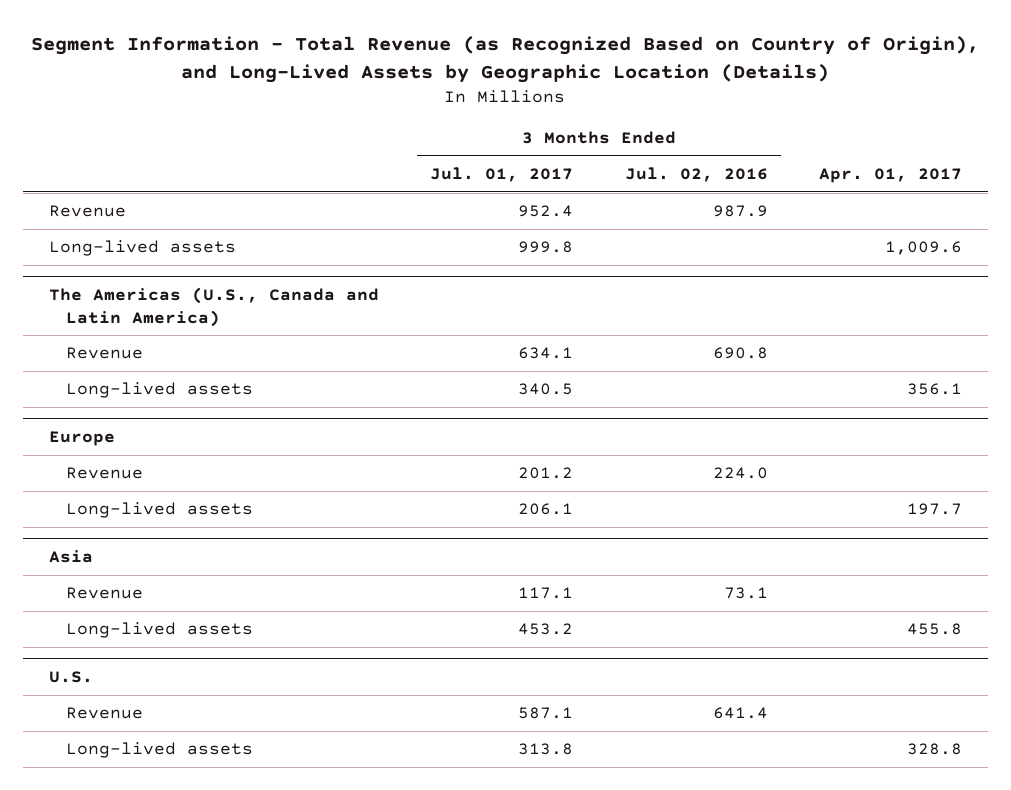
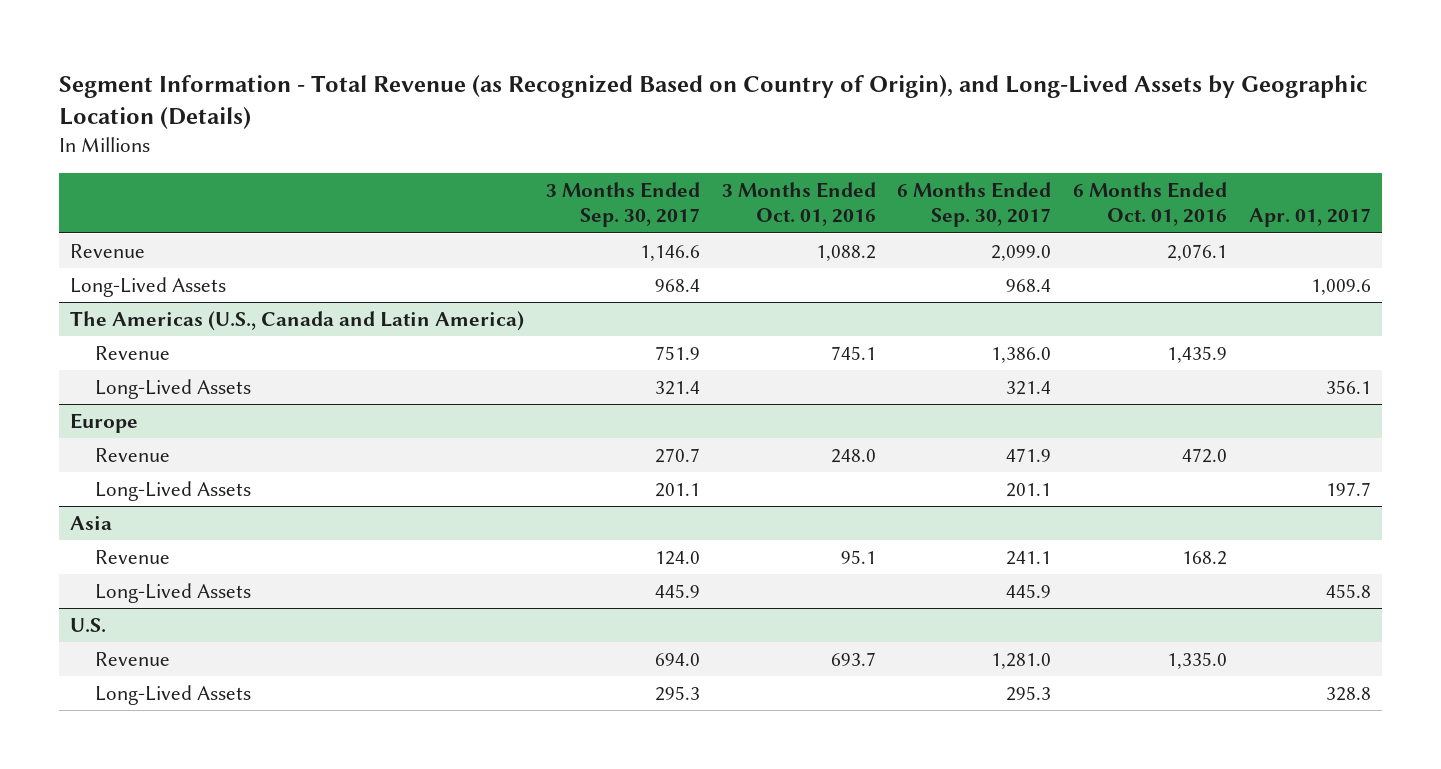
- | 3 Months Ended Jul. 01, 2017 | 3 Months Ended Jul. 02, 2016 | Apr. 01, 2017
+ | 3 Months Ended Sep. 30, 2017 | 3 Months Ended Oct. 01, 2016 | 6 Months Ended Sep. 30, 2017 | 6 Months Ended Oct. 01, 2016 | Apr. 01, 2017
- Long-lived assets | 999.8 | | 1,009.6
+ Long-Lived Assets | 968.4 | | 968.4 | | 1,009.6
@ The Americas (U.S., Canada and Latin America)
- Long-lived assets | 340.5 | | 356.1
+ Long-Lived Assets | 321.4 | | 321.4 | | 356.1
@ Europe
- Long-lived assets | 206.1 | | 197.7
+ Long-Lived Assets | 201.1 | | 201.1 | | 197.7
@ Asia
- Long-lived assets | 453.2 | | 455.8
+ Long-Lived Assets | 445.9 | | 445.9 | | 455.8
@ U.S.
- Long-lived assets | 313.8 | | 328.8
+ Long-Lived Assets | 295.3 | | 295.3 | | 328.8

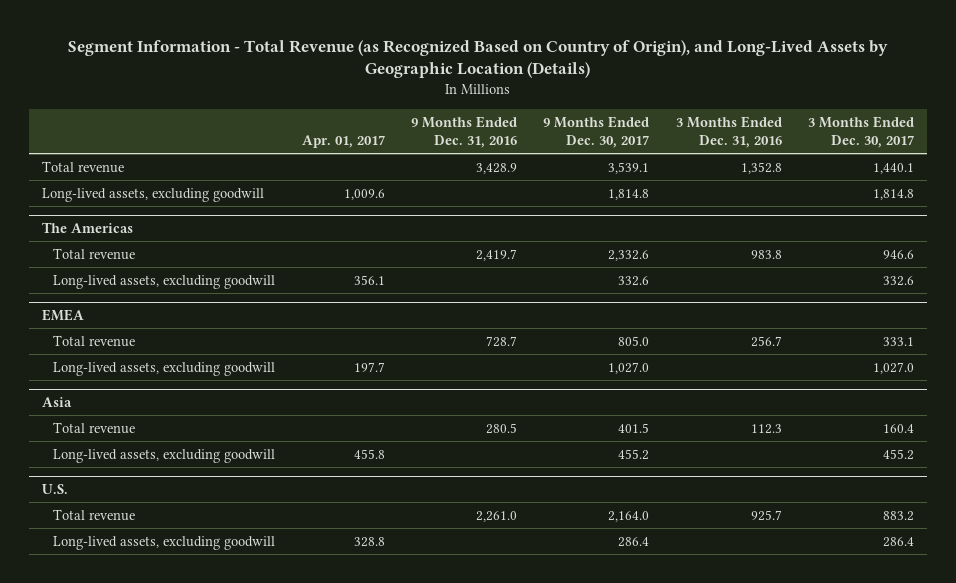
- | 3 Months Ended Sep. 30, 2017 | 3 Months Ended Oct. 01, 2016 | 6 Months Ended Sep. 30, 2017 | 6 Months Ended Oct. 01, 2016 | Apr. 01, 2017
+ | Apr. 01, 2017 | 9 Months Ended Dec. 31, 2016 | 9 Months Ended Dec. 30, 2017 | 3 Months Ended Dec. 31, 2016 | 3 Months Ended Dec. 30, 2017
- Revenue | 1,146.6 | 1,088.2 | 2,099.0 | 2,076.1 |
- Long-Lived Assets | 968.4 | | 968.4 | | 1,009.6
- The Americas (U.S., Canada and Latin America)
- Revenue | 751.9 | 745.1 | 1,386.0 | 1,435.9 |
- Long-Lived Assets | 321.4 | | 321.4 | | 356.1
- Europe
- Revenue | 270.7 | 248.0 | 471.9 | 472.0 |
- Long-Lived Assets | 201.1 | | 201.1 | | 197.7
+ Total revenue | | 3,428.9 | 3,539.1 | 1,352.8 | 1,440.1
+ Long-lived assets, excluding goodwill | 1,009.6 | | 1,814.8 | | 1,814.8
+ The Americas
+ Total revenue | | 2,419.7 | 2,332.6 | 983.8 | 946.6
+ Long-lived assets, excluding goodwill | 356.1 | | 332.6 | | 332.6
+ EMEA
+ Total revenue | | 728.7 | 805.0 | 256.7 | 333.1
+ Long-lived assets, excluding goodwill | 197.7 | | 1,027.0 | | 1,027.0
@ Asia
- Revenue | 124.0 | 95.1 | 241.1 | 168.2 |
- Long-Lived Assets | 445.9 | | 445.9 | | 455.8
+ Total revenue | | 280.5 | 401.5 | 112.3 | 160.4
+ Long-lived assets, excluding goodwill | 455.8 | | 455.2 | | 455.2
@ U.S.
- Revenue | 694.0 | 693.7 | 1,281.0 | 1,335.0 |
- Long-Lived Assets | 295.3 | | 295.3 | | 328.8
+ Total revenue | | 2,261.0 | 2,164.0 | 925.7 | 883.2
+ Long-lived assets, excluding goodwill | 328.8 | | 286.4 | | 286.4

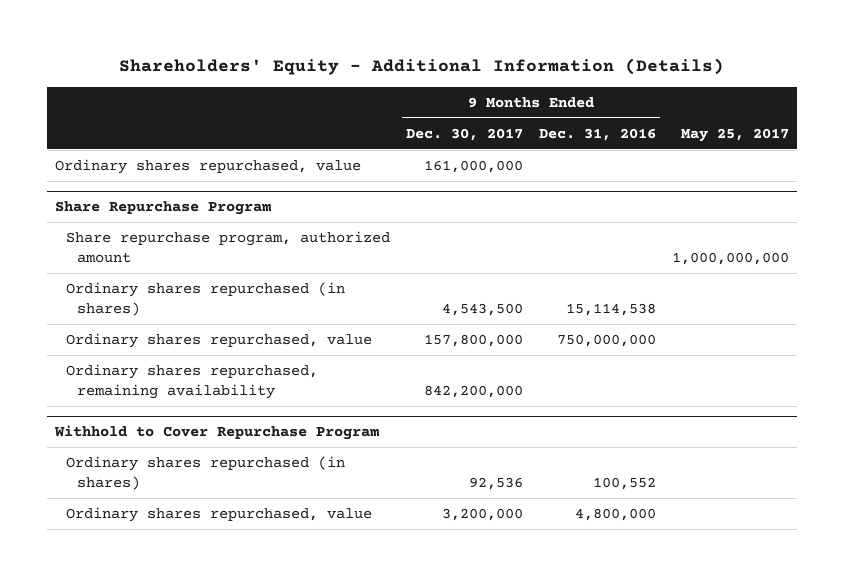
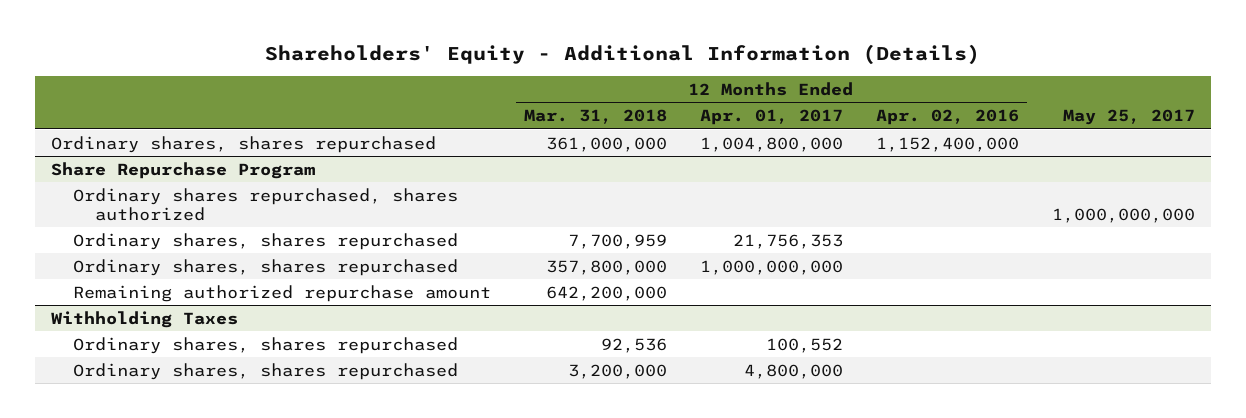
- | 9 Months Ended Dec. 30, 2017 | 9 Months Ended Dec. 31, 2016 | May 25, 2017
+ | 12 Months Ended Mar. 31, 2018 | 12 Months Ended Apr. 01, 2017 | 12 Months Ended Apr. 02, 2016 | May 25, 2017
- Ordinary shares repurchased, value | 161,000,000 | |
+ Ordinary shares, shares repurchased | 361,000,000 | 1,004,800,000 | 1,152,400,000 |
@ Share Repurchase Program
- Share repurchase program, authorized amount | | | 1,000,000,000
- Ordinary shares repurchased (in shares) | 4,543,500 | 15,114,538 |
- Ordinary shares repurchased, value | 157,800,000 | 750,000,000 |
- Ordinary shares repurchased, remaining availability | 842,200,000 | |
- Withhold to Cover Repurchase Program
- Ordinary shares repurchased (in shares) | 92,536 | 100,552 |
- Ordinary shares repurchased, value | 3,200,000 | 4,800,000 |
@ Share Repurchase Program
+ Ordinary shares repurchased, shares authorized | | | | 1,000,000,000
+ Ordinary shares, shares repurchased | 7,700,959 | 21,756,353 | |
+ Ordinary shares, shares repurchased | 357,800,000 | 1,000,000,000 | |
+ Remaining authorized repurchase amount | 642,200,000 | | |
+ Withholding Taxes
+ Ordinary shares, shares repurchased | 92,536 | 100,552 | |
+ Ordinary shares, shares repurchased | 3,200,000 | 4,800,000 | |

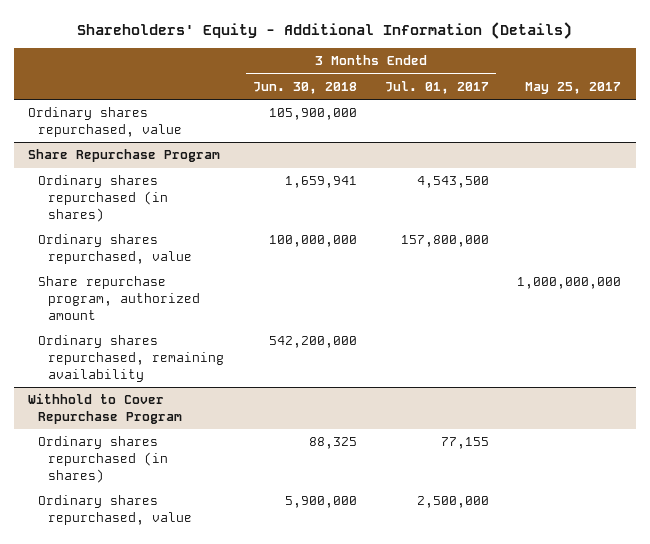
- | 12 Months Ended Mar. 31, 2018 | 12 Months Ended Apr. 01, 2017 | 12 Months Ended Apr. 02, 2016 | May 25, 2017
+ | 3 Months Ended Jun. 30, 2018 | 3 Months Ended Jul. 01, 2017 | May 25, 2017
- Ordinary shares, shares repurchased | 361,000,000 | 1,004,800,000 | 1,152,400,000 |
+ Ordinary shares repurchased, value | 105,900,000 | |
@ Share Repurchase Program
- Ordinary shares repurchased, shares authorized | | | | 1,000,000,000
- Ordinary shares, shares repurchased | 7,700,959 | 21,756,353 | |
- Ordinary shares, shares repurchased | 357,800,000 | 1,000,000,000 | |
- Remaining authorized repurchase amount | 642,200,000 | | |
- Withholding Taxes
- Ordinary shares, shares repurchased | 92,536 | 100,552 | |
- Ordinary shares, shares repurchased | 3,200,000 | 4,800,000 | |
@ Share Repurchase Program
+ Ordinary shares repurchased (in shares) | 1,659,941 | 4,543,500 |
+ Ordinary shares repurchased, value | 100,000,000 | 157,800,000 |
+ Share repurchase program, authorized amount | | | 1,000,000,000
+ Ordinary shares repurchased, remaining availability | 542,200,000 | |
+ Withhold to Cover Repurchase Program
+ Ordinary shares repurchased (in shares) | 88,325 | 77,155 |
+ Ordinary shares repurchased, value | 5,900,000 | 2,500,000 |

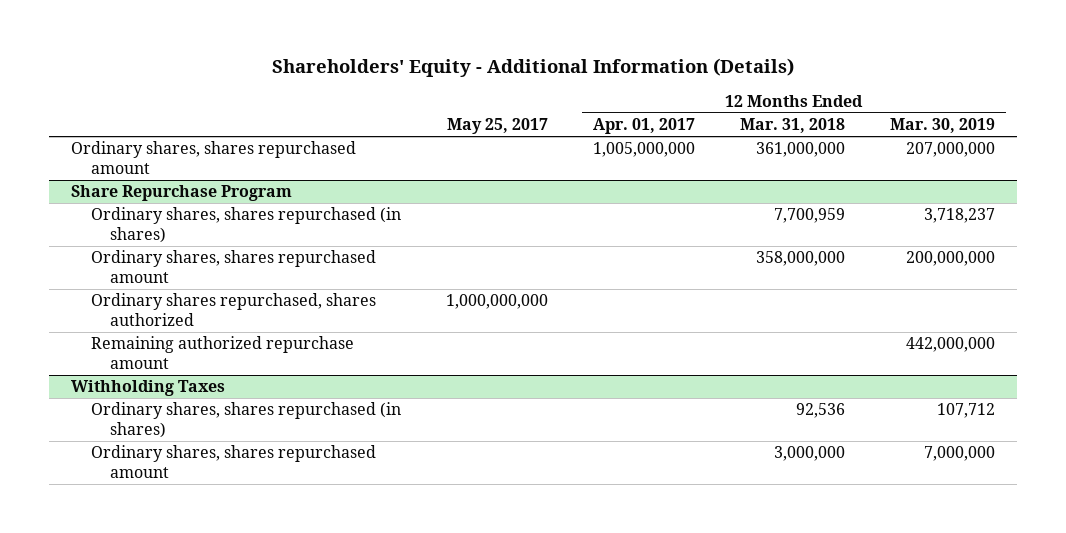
- | 3 Months Ended Jun. 30, 2018 | 3 Months Ended Jul. 01, 2017 | May 25, 2017
+ | May 25, 2017 | 12 Months Ended Apr. 01, 2017 | 12 Months Ended Mar. 31, 2018 | 12 Months Ended Mar. 30, 2019
- Ordinary shares repurchased, value | 105,900,000 | |
+ Ordinary shares, shares repurchased amount | | 1,005,000,000 | 361,000,000 | 207,000,000
@ Share Repurchase Program
- Ordinary shares repurchased (in shares) | 1,659,941 | 4,543,500 |
- Ordinary shares repurchased, value | 100,000,000 | 157,800,000 |
- Share repurchase program, authorized amount | | | 1,000,000,000
- Ordinary shares repurchased, remaining availability | 542,200,000 | |
- Withhold to Cover Repurchase Program
- Ordinary shares repurchased (in shares) | 88,325 | 77,155 |
- Ordinary shares repurchased, value | 5,900,000 | 2,500,000 |
@ Share Repurchase Program
+ Ordinary shares, shares repurchased (in shares) | | | 7,700,959 | 3,718,237
+ Ordinary shares, shares repurchased amount | | | 358,000,000 | 200,000,000
+ Ordinary shares repurchased, shares authorized | 1,000,000,000 | | |
+ Remaining authorized repurchase amount | | | | 442,000,000
+ Withholding Taxes
+ Ordinary shares, shares repurchased (in shares) | | | 92,536 | 107,712
+ Ordinary shares, shares repurchased amount | | | 3,000,000 | 7,000,000

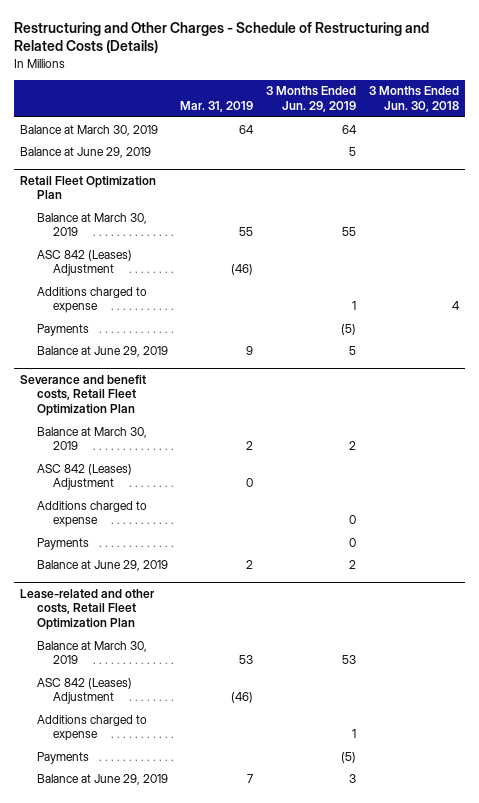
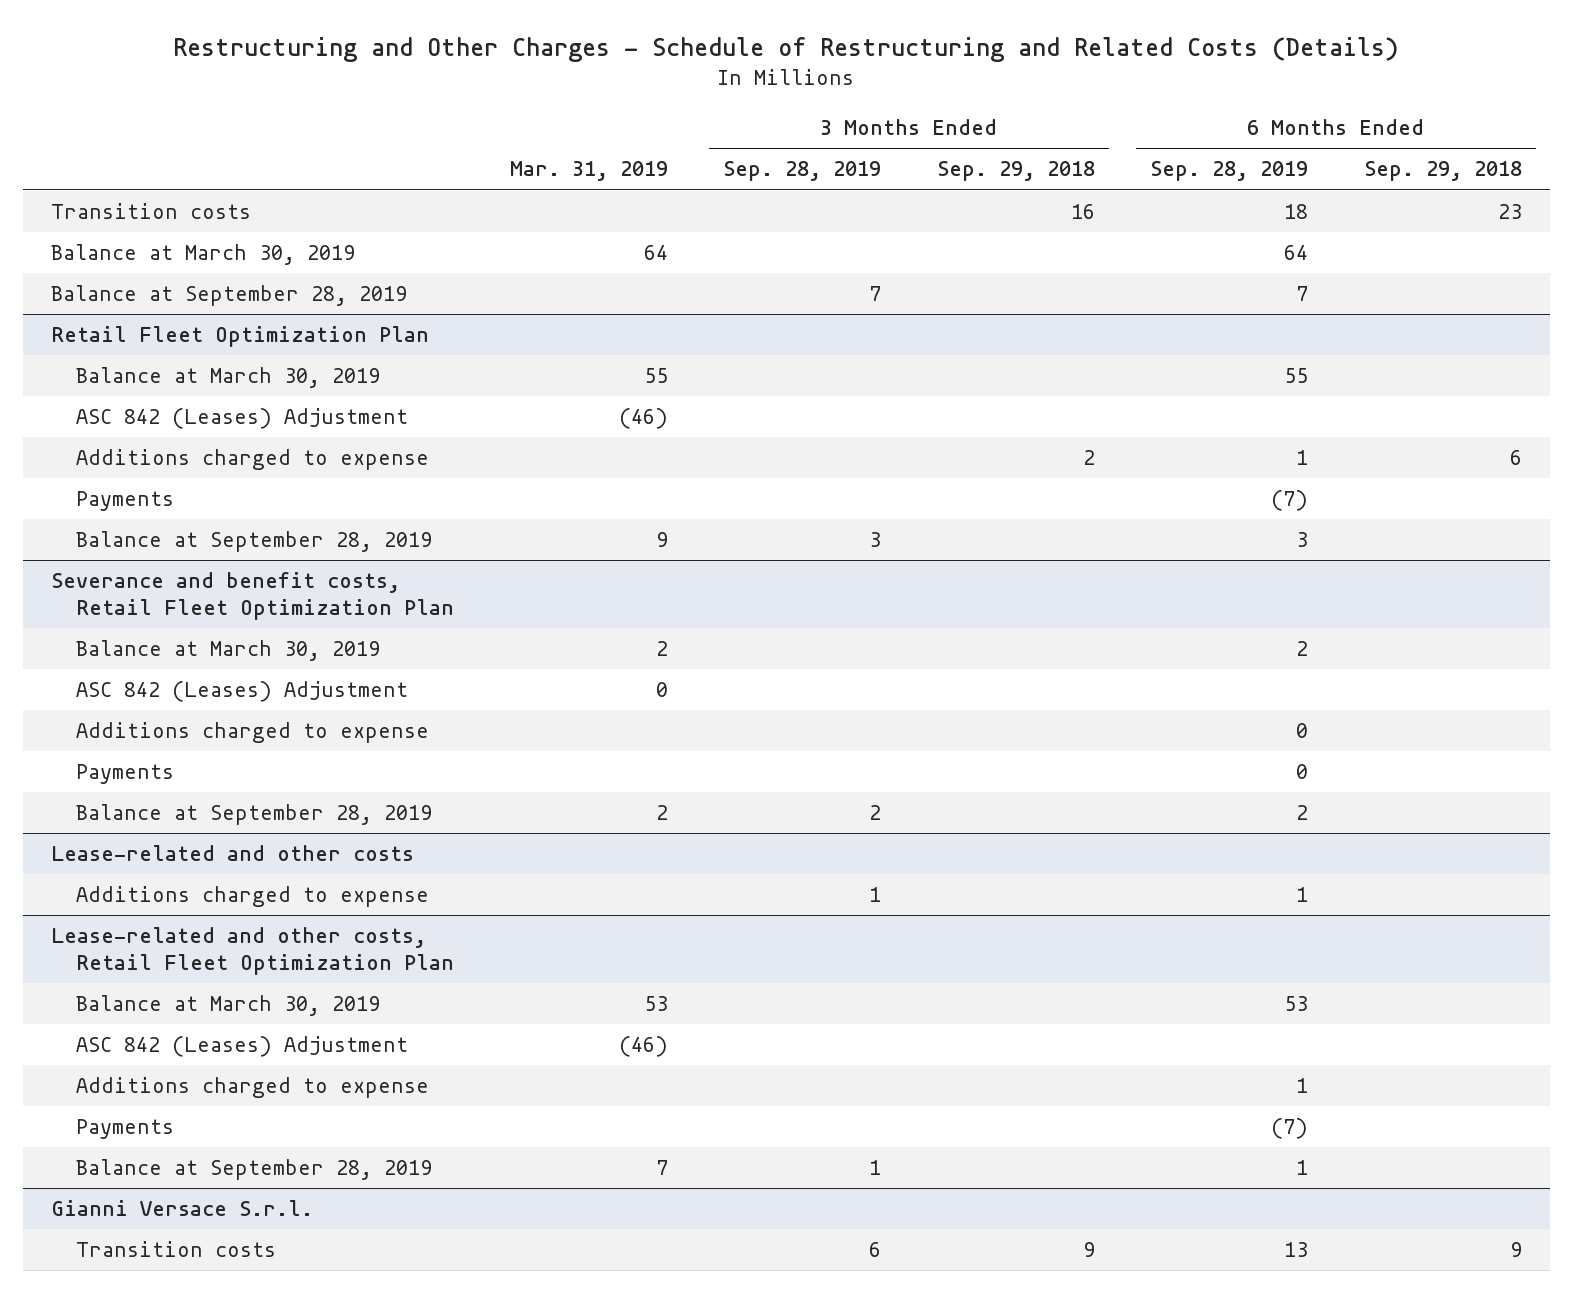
- | Mar. 31, 2019 | 3 Months Ended Jun. 29, 2019 | 3 Months Ended Jun. 30, 2018
+ | Mar. 31, 2019 | 3 Months Ended Sep. 28, 2019 | 3 Months Ended Sep. 29, 2018 | 6 Months Ended Sep. 28, 2019 | 6 Months Ended Sep. 29, 2018
+ Transition costs | | | 16 | 18 | 23
- Balance at June 29, 2019 | | 5 |
+ Balance at September 28, 2019 | | 7 | | 7 |
@ Retail Fleet Optimization Plan
- Balance at June 29, 2019 | 9 | 5 |
+ Balance at September 28, 2019 | 9 | 3 | | 3 |
@ Severance and benefit costs, Retail Fleet Optimization Plan
- Balance at June 29, 2019 | 2 | 2 |
+ Balance at September 28, 2019 | 2 | 2 | | 2 |
+ Lease-related and other costs
+ Additions charged to expense | | 1 | | 1 |
@ Lease-related and other costs, Retail Fleet Optimization Plan
- Balance at June 29, 2019 | 7 | 3 |
+ Balance at September 28, 2019 | 7 | 1 | | 1 |
+ Gianni Versace S.r.l.
+ Transition costs | | 6 | 9 | 13 | 9

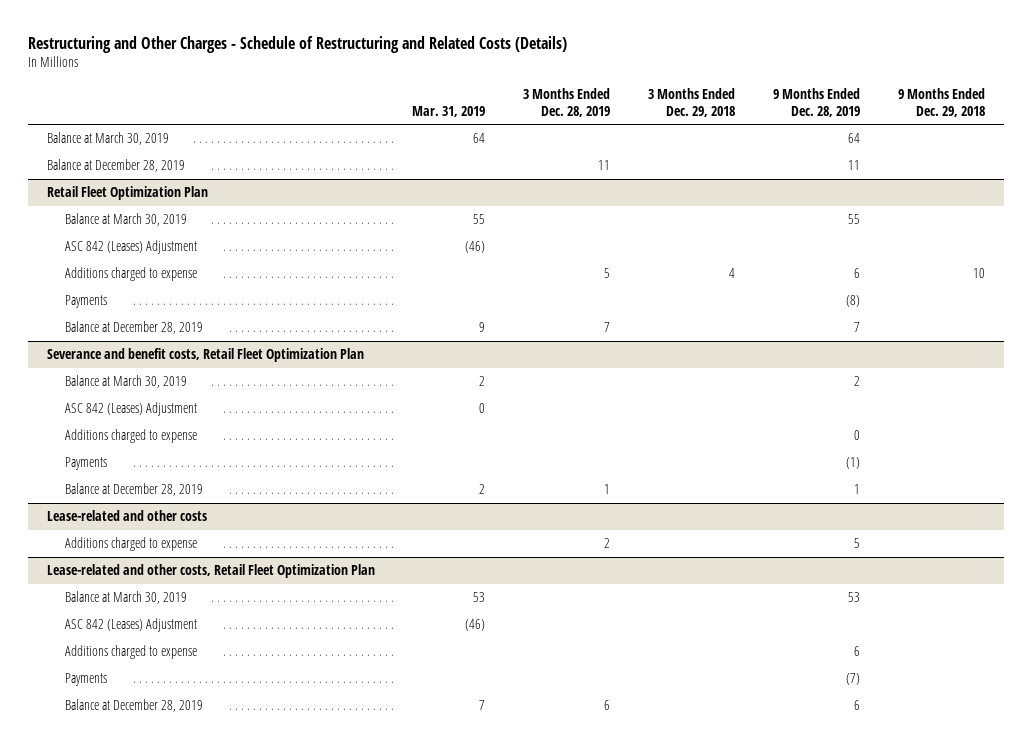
- | Mar. 31, 2019 | 3 Months Ended Sep. 28, 2019 | 3 Months Ended Sep. 29, 2018 | 6 Months Ended Sep. 28, 2019 | 6 Months Ended Sep. 29, 2018
+ | Mar. 31, 2019 | 3 Months Ended Dec. 28, 2019 | 3 Months Ended Dec. 29, 2018 | 9 Months Ended Dec. 28, 2019 | 9 Months Ended Dec. 29, 2018
- Transition costs | | | 16 | 18 | 23
- Balance at September 28, 2019 | | 7 | | 7 |
+ Balance at December 28, 2019 | | 11 | | 11 |
@ Retail Fleet Optimization Plan
- Balance at September 28, 2019 | 9 | 3 | | 3 |
+ Balance at December 28, 2019 | 9 | 7 | | 7 |
@ Severance and benefit costs, Retail Fleet Optimization Plan
- Balance at September 28, 2019 | 2 | 2 | | 2 |
+ Balance at December 28, 2019 | 2 | 1 | | 1 |
@ Lease-related and other costs, Retail Fleet Optimization Plan
- Balance at September 28, 2019 | 7 | 1 | | 1 |
- Gianni Versace S.r.l.
- Transition costs | | 6 | 9 | 13 | 9
@ Lease-related and other costs, Retail Fleet Optimization Plan
+ Balance at December 28, 2019 | 7 | 6 | | 6 |

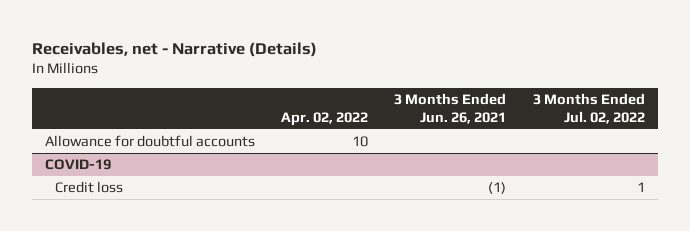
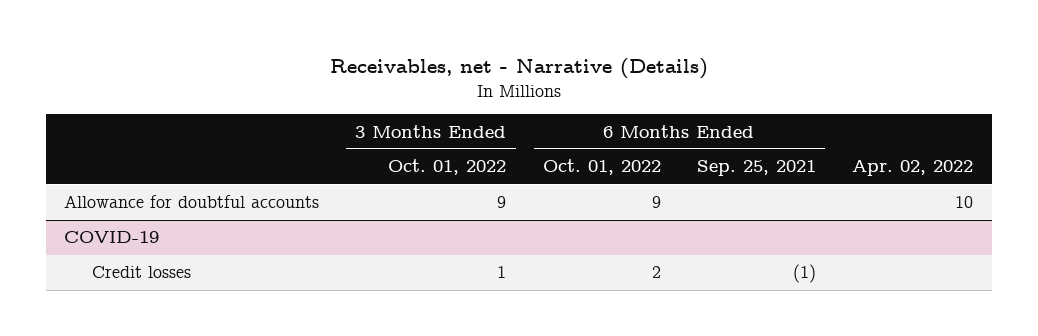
- | Apr. 02, 2022 | 3 Months Ended Jun. 26, 2021 | 3 Months Ended Jul. 02, 2022
+ | 3 Months Ended Oct. 01, 2022 | 6 Months Ended Oct. 01, 2022 | 6 Months Ended Sep. 25, 2021 | Apr. 02, 2022
@ COVID-19
- Credit loss | | (1) | 1
+ Credit losses | 1 | 2 | (1) |

